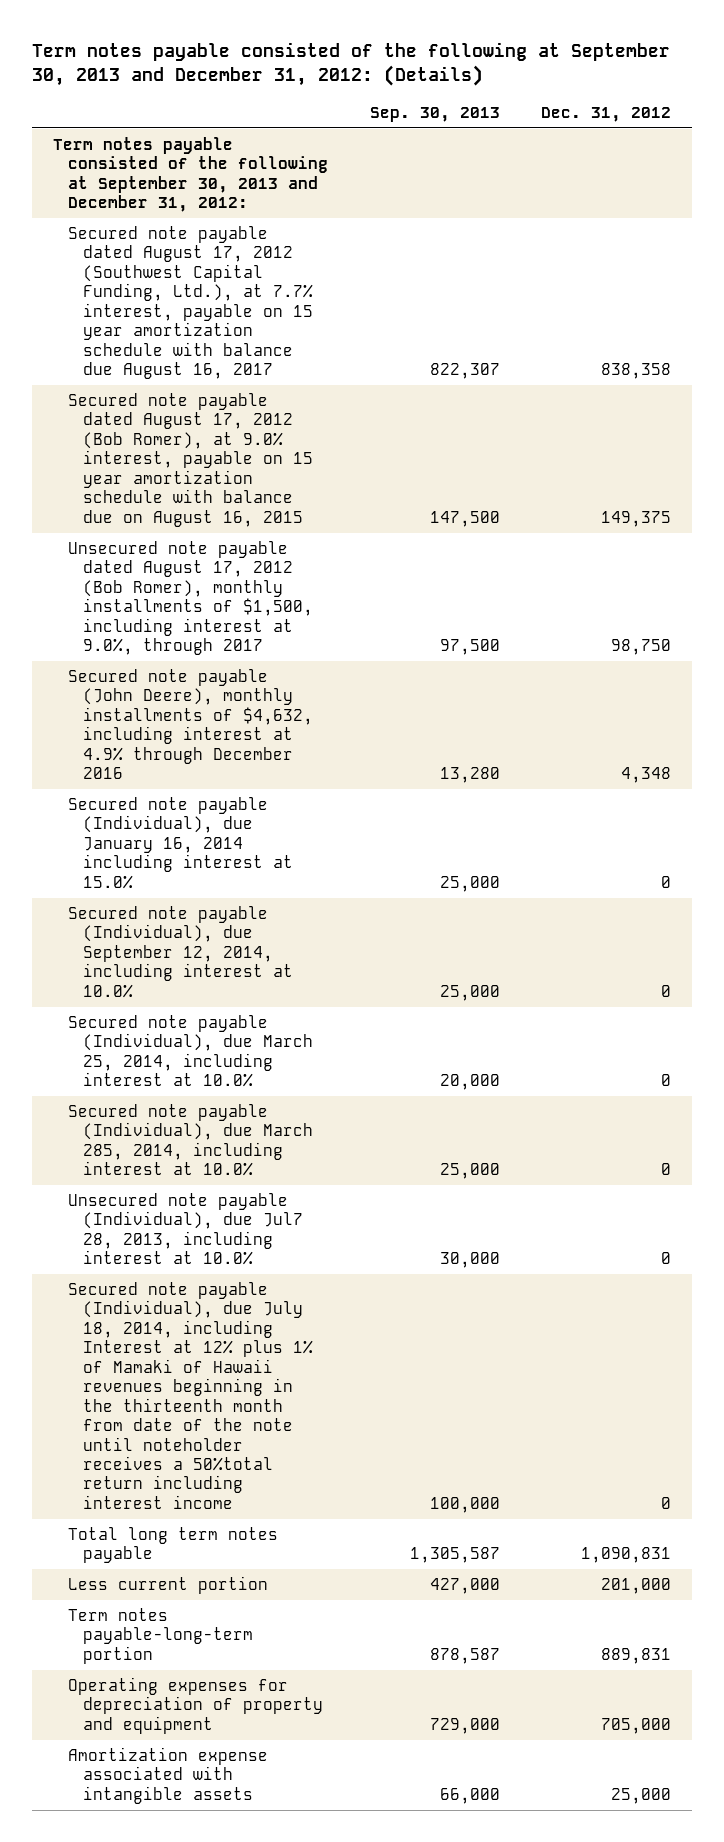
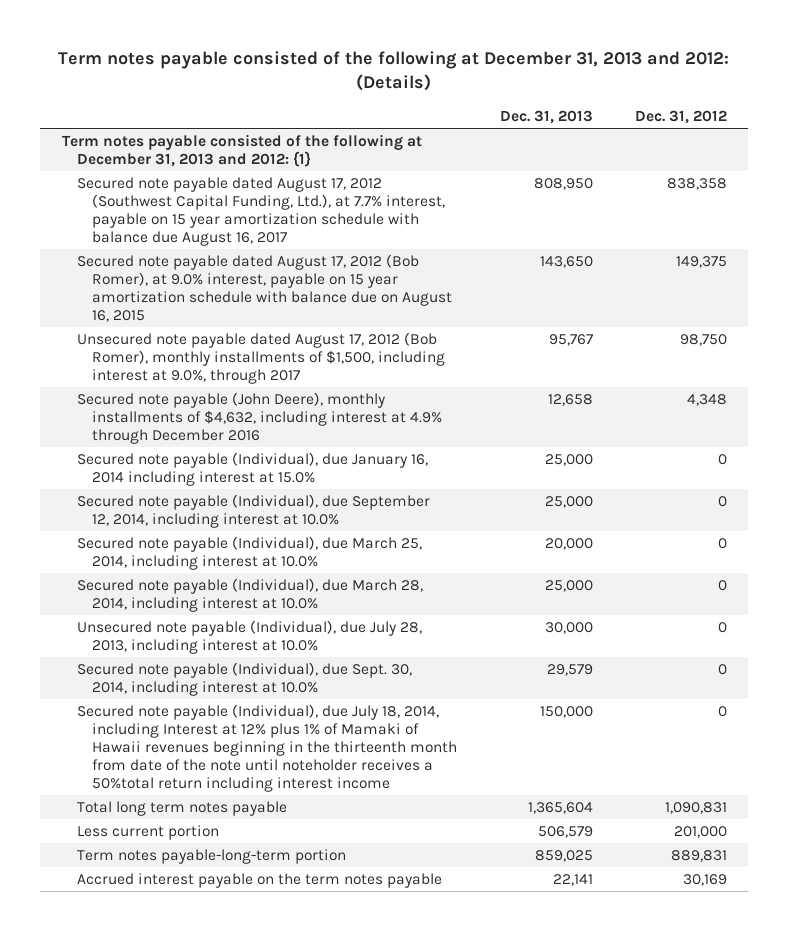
- Term notes payable consisted of the following at September 30, 2013 and December 31, 2012: (Details)
+ Term notes payable consisted of the following at December 31, 2013 and 2012: (Details)
- | Sep. 30, 2013 | Dec. 31, 2012
+ | Dec. 31, 2013 | Dec. 31, 2012
- Term notes payable consisted of the following at September 30, 2013 and December 31, 2012:
+ Term notes payable consisted of the following at December 31, 2013 and 2012: {1}
- Secured note payable (Individual), due March 285, 2014, including interest at 10.0% | 25,000 | 0
- Unsecured note payable (Individual), due Jul7 28, 2013, including interest at 10.0% | 30,000 | 0
+ Secured note payable (Individual), due March 28, 2014, including interest at 10.0% | 25,000 | 0
+ Unsecured note payable (Individual), due July 28, 2013, including interest at 10.0% | 30,000 | 0
+ Secured note payable (Individual), due Sept. 30, 2014, including interest at 10.0% | 29,579 | 0
- Operating expenses for depreciation of property and equipment | 729,000 | 705,000
- Amortization expense associated with intangible assets | 66,000 | 25,000
+ Accrued interest payable on the term notes payable | 22,141 | 30,169

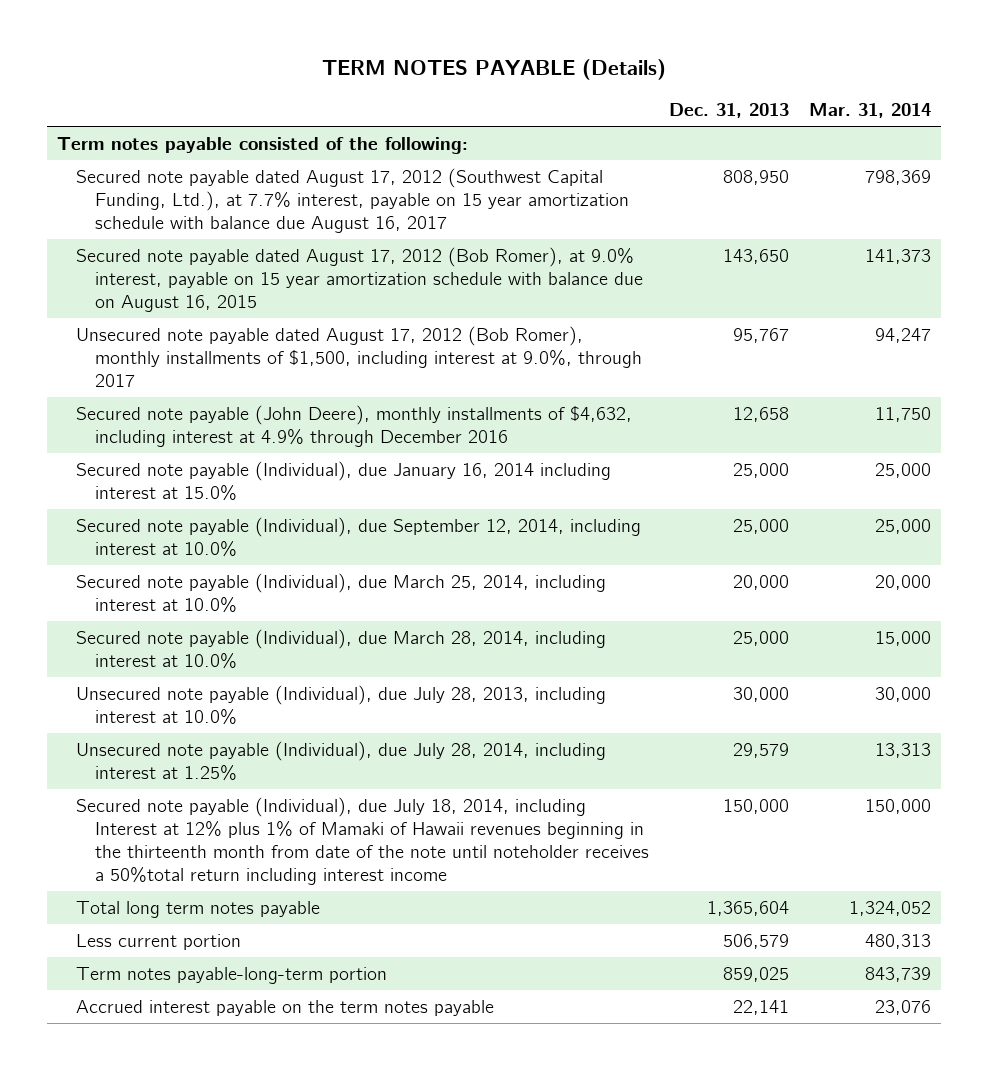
- Term notes payable consisted of the following at December 31, 2013 and 2012: (Details)
+ TERM NOTES PAYABLE (Details)
- | Dec. 31, 2013 | Dec. 31, 2012
+ | Dec. 31, 2013 | Mar. 31, 2014
- Term notes payable consisted of the following at December 31, 2013 and 2012: {1}
+ Term notes payable consisted of the following:
- Secured note payable (Individual), due Sept. 30, 2014, including interest at 10.0% | 29,579 | 0
+ Unsecured note payable (Individual), due July 28, 2014, including interest at 1.25% | 29,579 | 13,313

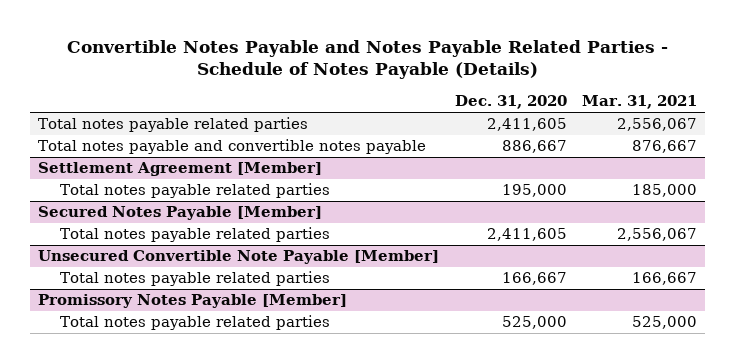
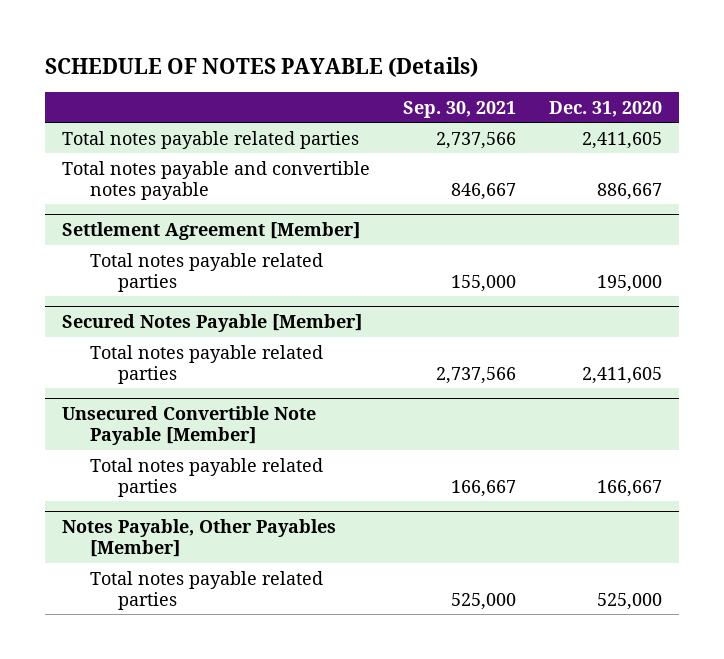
- Convertible Notes Payable and Notes Payable Related Parties - Schedule of Notes Payable (Details)
+ SCHEDULE OF NOTES PAYABLE (Details)
- | Dec. 31, 2020 | Mar. 31, 2021
+ | Sep. 30, 2021 | Dec. 31, 2020
- Promissory Notes Payable [Member]
+ Notes Payable, Other Payables [Member]

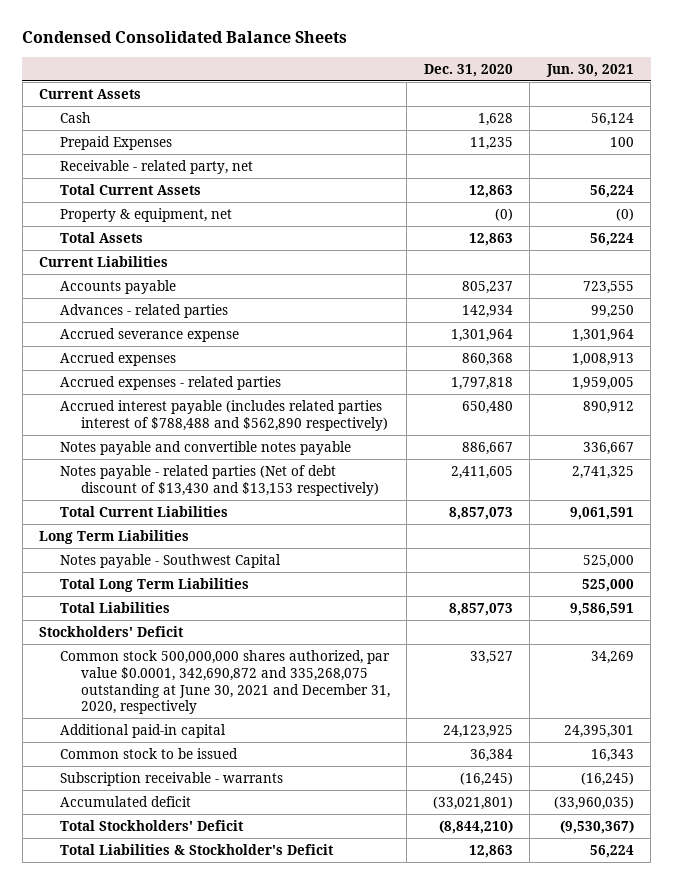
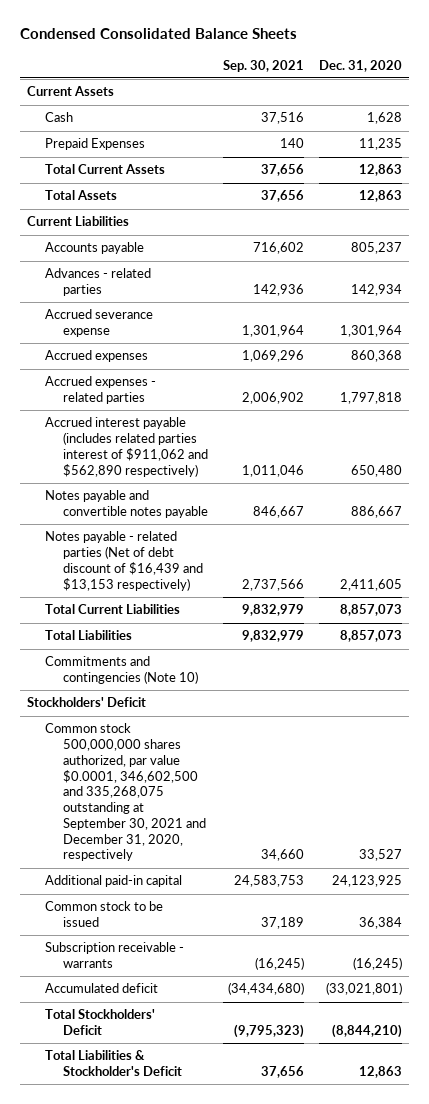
- | Dec. 31, 2020 | Jun. 30, 2021
+ | Sep. 30, 2021 | Dec. 31, 2020
- Receivable - related party, net
- Property & equipment, net | (0) | (0)
- Accrued interest payable (includes related parties interest of $788,488 and $562,890 respectively) | 650,480 | 890,912
+ Accrued interest payable (includes related parties interest of $911,062 and $562,890 respectively) | 1,011,046 | 650,480
- Notes payable - related parties (Net of debt discount of $13,430 and $13,153 respectively) | 2,411,605 | 2,741,325
+ Notes payable - related parties (Net of debt discount of $16,439 and $13,153 respectively) | 2,737,566 | 2,411,605
- Long Term Liabilities
- Notes payable - Southwest Capital | | 525,000
- Total Long Term Liabilities | | 525,000
+ Commitments and contingencies (Note 10)
- Common stock 500,000,000 shares authorized, par value $0.0001, 342,690,872 and 335,268,075 outstanding at June 30, 2021 and December 31, 2020, respectively | 33,527 | 34,269
+ Common stock 500,000,000 shares authorized, par value $0.0001, 346,602,500 and 335,268,075 outstanding at September 30, 2021 and December 31, 2020, respectively | 34,660 | 33,527

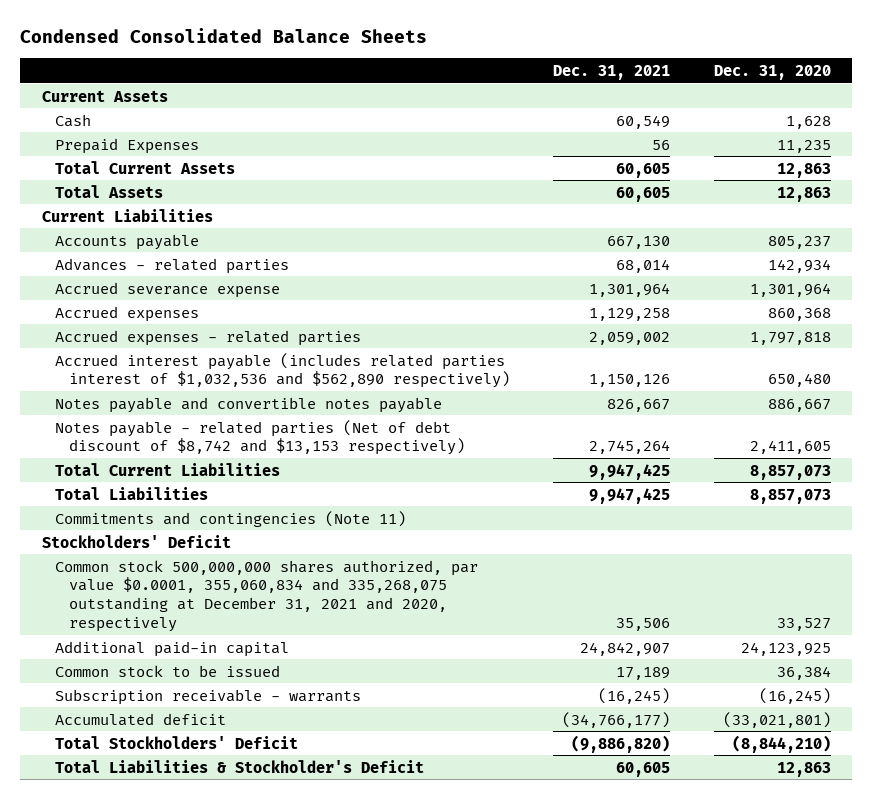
- | Sep. 30, 2021 | Dec. 31, 2020
+ | Dec. 31, 2021 | Dec. 31, 2020
- Accrued interest payable (includes related parties interest of $911,062 and $562,890 respectively) | 1,011,046 | 650,480
+ Accrued interest payable (includes related parties interest of $1,032,536 and $562,890 respectively) | 1,150,126 | 650,480
- Notes payable - related parties (Net of debt discount of $16,439 and $13,153 respectively) | 2,737,566 | 2,411,605
+ Notes payable - related parties (Net of debt discount of $8,742 and $13,153 respectively) | 2,745,264 | 2,411,605
- Commitments and contingencies (Note 10)
+ Commitments and contingencies (Note 11)
- Common stock 500,000,000 shares authorized, par value $0.0001, 346,602,500 and 335,268,075 outstanding at September 30, 2021 and December 31, 2020, respectively | 34,660 | 33,527
+ Common stock 500,000,000 shares authorized, par value $0.0001, 355,060,834 and 335,268,075 outstanding at December 31, 2021 and 2020, respectively | 35,506 | 33,527

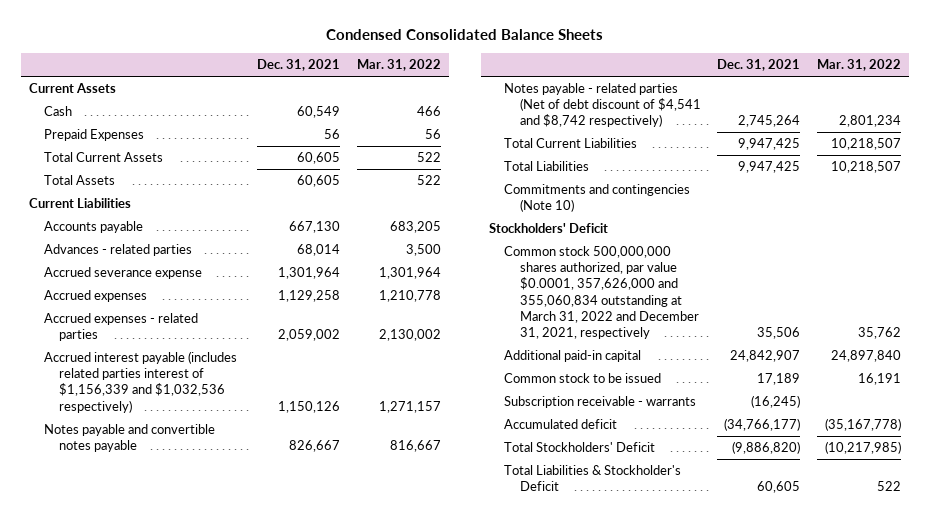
- | Dec. 31, 2021 | Dec. 31, 2020
+ | Dec. 31, 2021 | Mar. 31, 2022
- Accrued interest payable (includes related parties interest of $1,032,536 and $562,890 respectively) | 1,150,126 | 650,480
+ Accrued interest payable (includes related parties interest of $1,156,339 and $1,032,536 respectively) | 1,150,126 | 1,271,157
- Notes payable - related parties (Net of debt discount of $8,742 and $13,153 respectively) | 2,745,264 | 2,411,605
+ Notes payable - related parties (Net of debt discount of $4,541 and $8,742 respectively) | 2,745,264 | 2,801,234
- Commitments and contingencies (Note 11)
+ Commitments and contingencies (Note 10)
- Common stock 500,000,000 shares authorized, par value $0.0001, 355,060,834 and 335,268,075 outstanding at December 31, 2021 and 2020, respectively | 35,506 | 33,527
+ Common stock 500,000,000 shares authorized, par value $0.0001, 357,626,000 and 355,060,834 outstanding at March 31, 2022 and December 31, 2021, respectively | 35,506 | 35,762

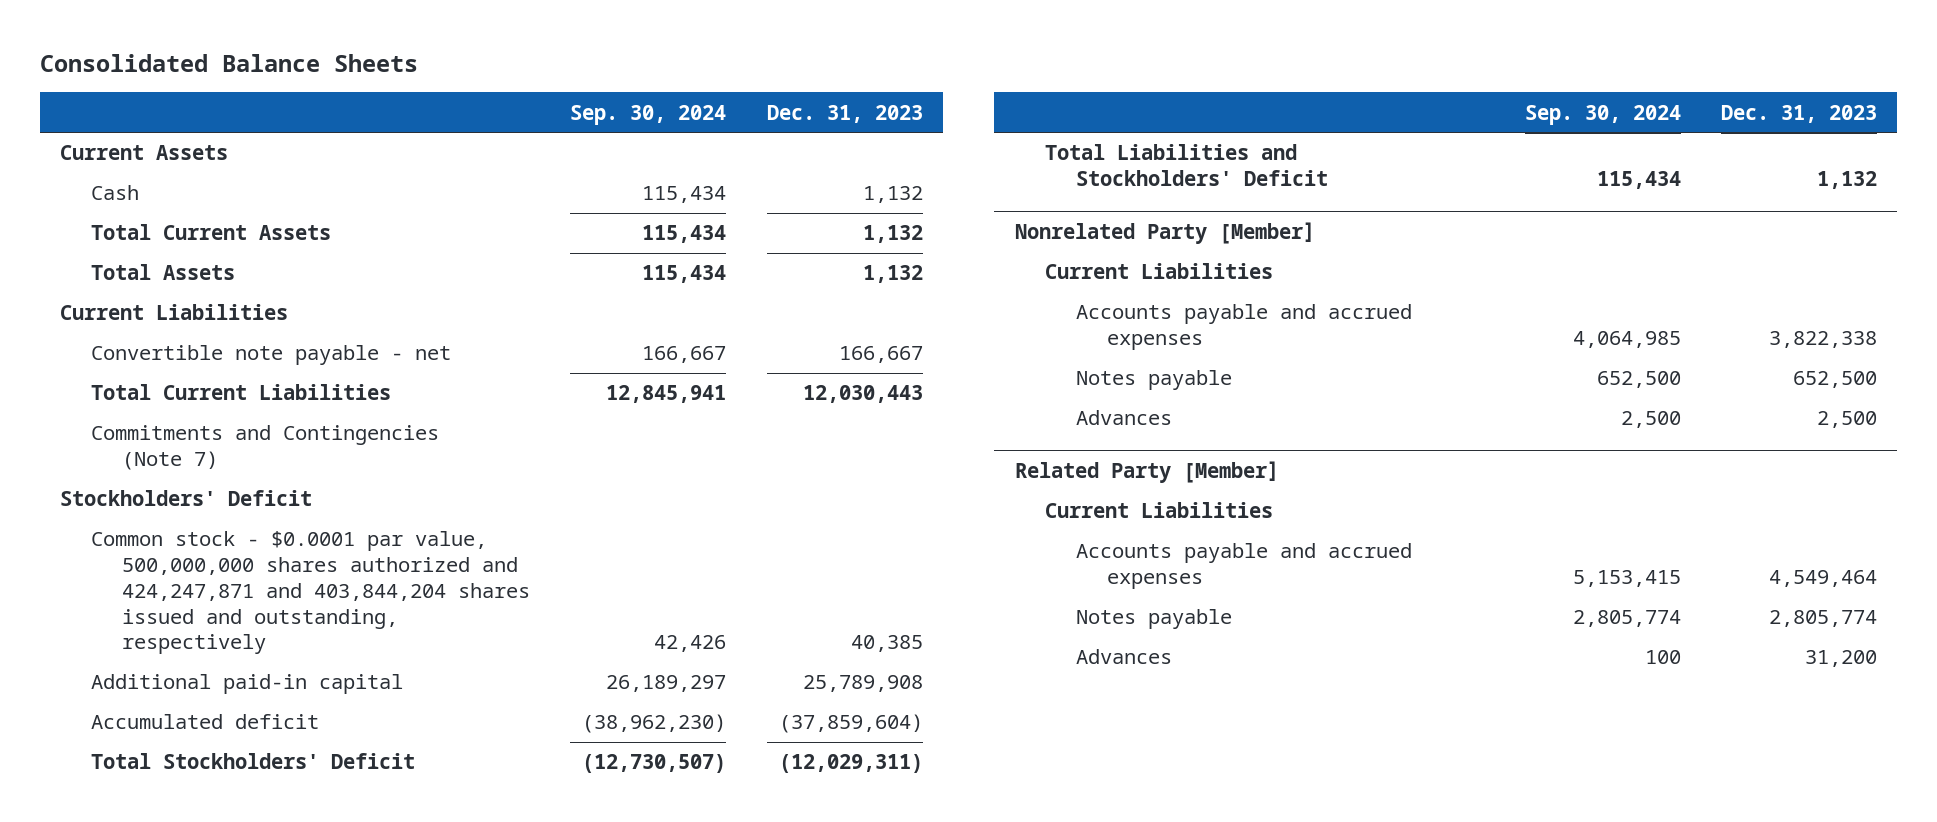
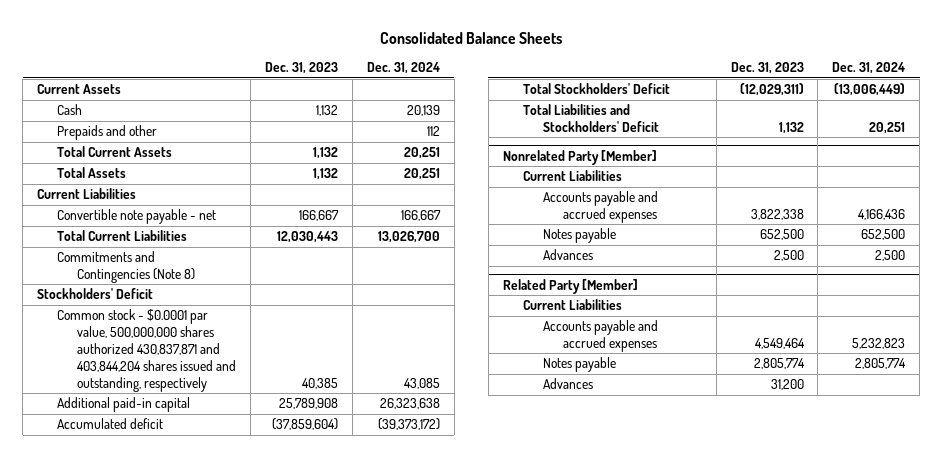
- | Sep. 30, 2024 | Dec. 31, 2023
+ | Dec. 31, 2023 | Dec. 31, 2024
+ Prepaids and other | | 112
- Commitments and Contingencies (Note 7)
+ Commitments and Contingencies (Note 8)
- Common stock - $0.0001 par value, 500,000,000 shares authorized and 424,247,871 and 403,844,204 shares issued and outstanding, respectively | 42,426 | 40,385
+ Common stock - $0.0001 par value, 500,000,000 shares authorized 430,837,871 and 403,844,204 shares issued and outstanding, respectively | 40,385 | 43,085

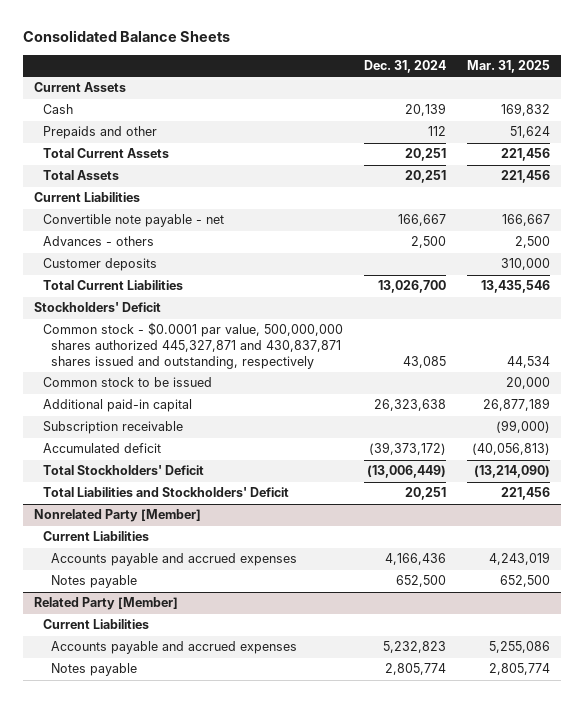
- | Dec. 31, 2023 | Dec. 31, 2024
+ | Dec. 31, 2024 | Mar. 31, 2025
+ Advances - others | 2,500 | 2,500
+ Customer deposits | | 310,000
- Commitments and Contingencies (Note 8)
- Common stock - $0.0001 par value, 500,000,000 shares authorized 430,837,871 and 403,844,204 shares issued and outstanding, respectively | 40,385 | 43,085
+ Common stock - $0.0001 par value, 500,000,000 shares authorized 445,327,871 and 430,837,871 shares issued and outstanding, respectively | 43,085 | 44,534
+ Common stock to be issued | | 20,000
+ Subscription receivable | | (99,000)
@ Nonrelated Party [Member]
- Advances | 2,500 | 2,500
@ Related Party [Member]
- Advances | 31,200 |

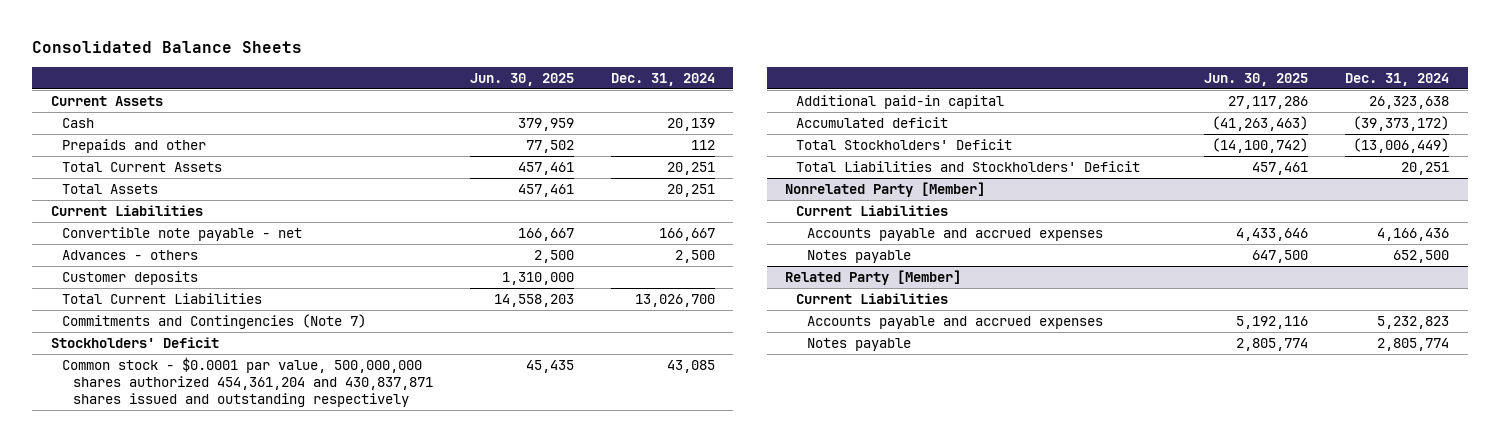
- | Dec. 31, 2024 | Mar. 31, 2025
+ | Jun. 30, 2025 | Dec. 31, 2024
+ Commitments and Contingencies (Note 7)
- Common stock - $0.0001 par value, 500,000,000 shares authorized 445,327,871 and 430,837,871 shares issued and outstanding, respectively | 43,085 | 44,534
- Common stock to be issued | | 20,000
+ Common stock - $0.0001 par value, 500,000,000 shares authorized 454,361,204 and 430,837,871 shares issued and outstanding respectively | 45,435 | 43,085
- Subscription receivable | | (99,000)

